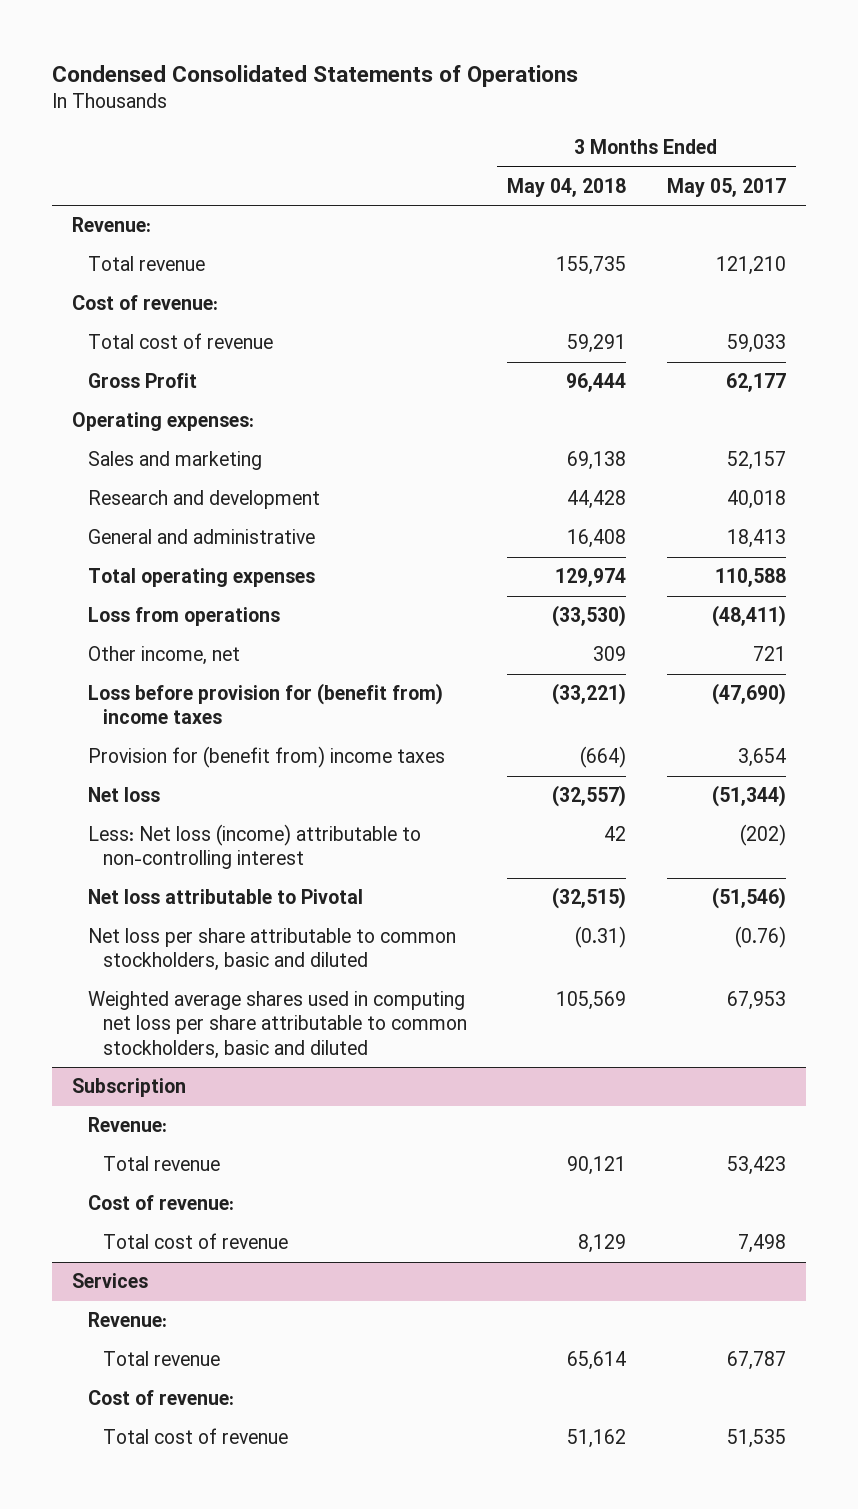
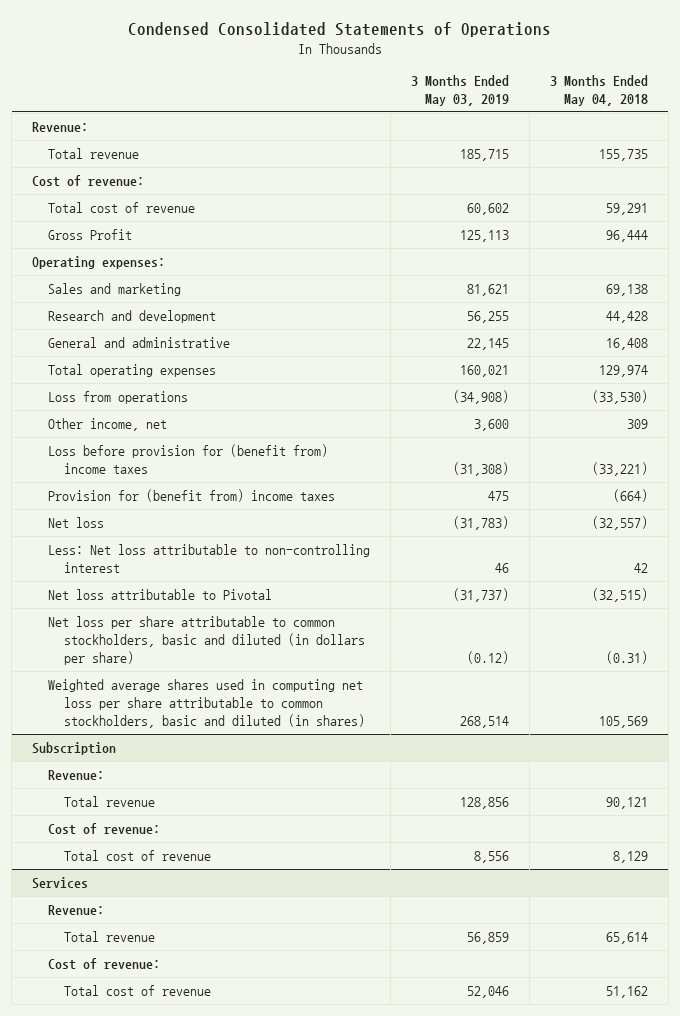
- | 3 Months Ended May 04, 2018 | 3 Months Ended May 05, 2017
+ | 3 Months Ended May 03, 2019 | 3 Months Ended May 04, 2018
- Less: Net loss (income) attributable to non-controlling interest | 42 | (202)
+ Less: Net loss attributable to non-controlling interest | 46 | 42
- Net loss per share attributable to common stockholders, basic and diluted | (0.31) | (0.76)
- Weighted average shares used in computing net loss per share attributable to common stockholders, basic and diluted | 105,569 | 67,953
+ Net loss per share attributable to common stockholders, basic and diluted (in dollars per share) | (0.12) | (0.31)
+ Weighted average shares used in computing net loss per share attributable to common stockholders, basic and diluted (in shares) | 268,514 | 105,569

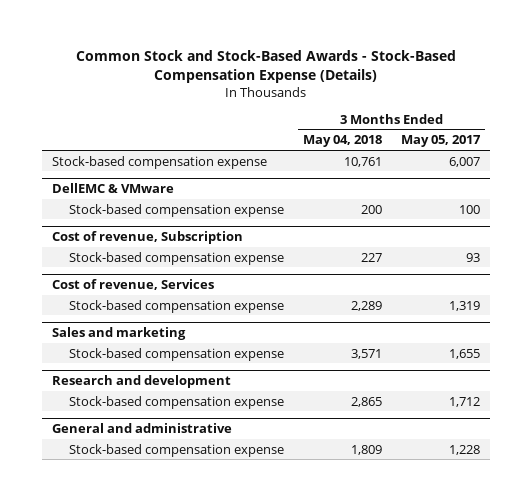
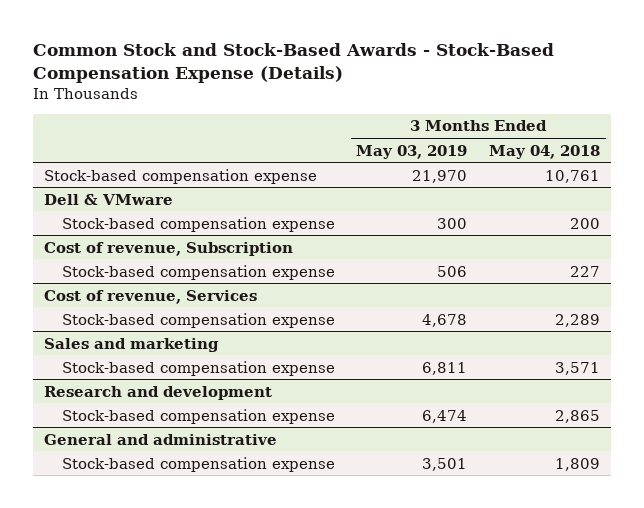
- | 3 Months Ended May 04, 2018 | 3 Months Ended May 05, 2017
+ | 3 Months Ended May 03, 2019 | 3 Months Ended May 04, 2018
- DellEMC & VMware
+ Dell & VMware

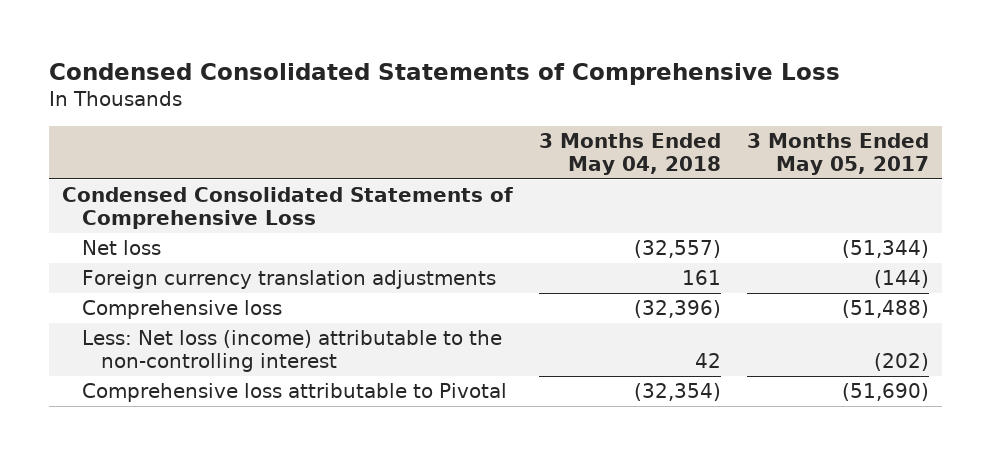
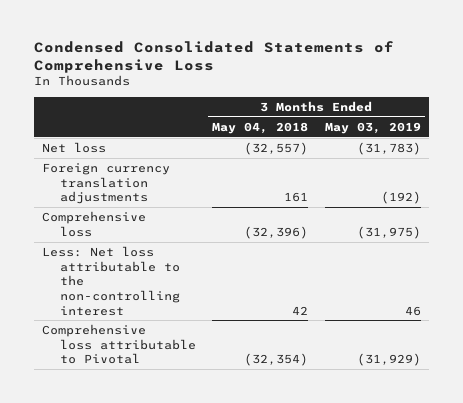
- | 3 Months Ended May 04, 2018 | 3 Months Ended May 05, 2017
+ | 3 Months Ended May 04, 2018 | 3 Months Ended May 03, 2019
- Condensed Consolidated Statements of Comprehensive Loss
- Less: Net loss (income) attributable to the non-controlling interest | 42 | (202)
+ Less: Net loss attributable to the non-controlling interest | 42 | 46

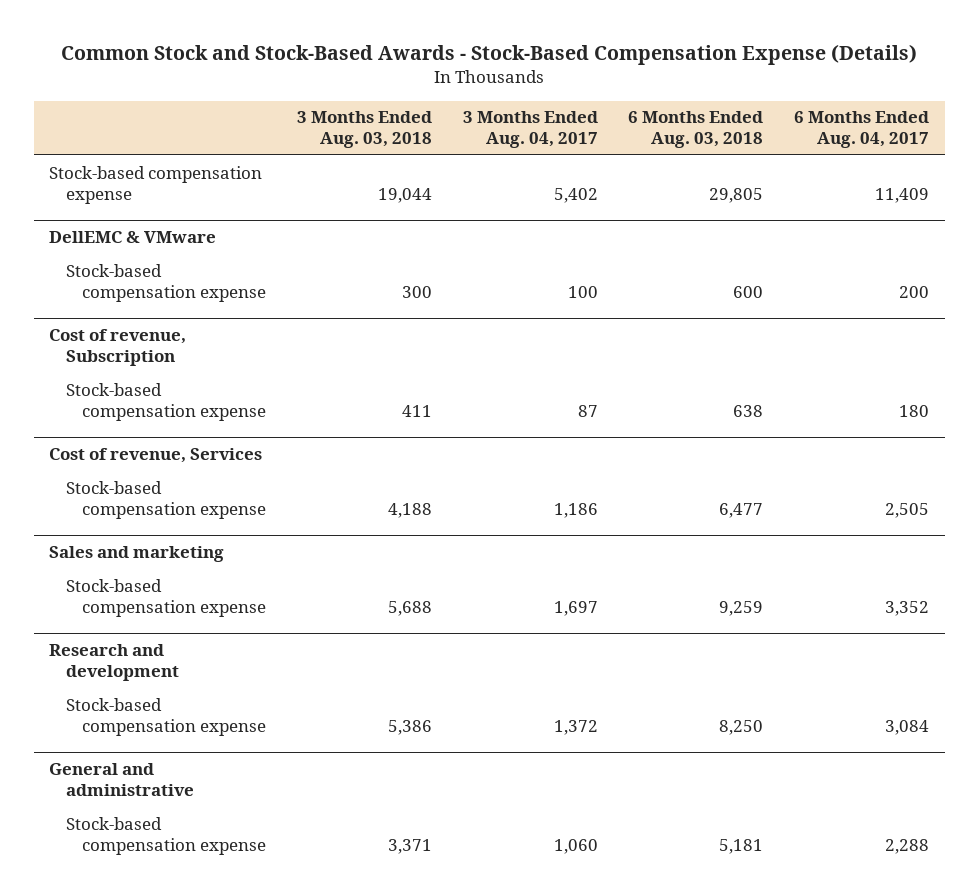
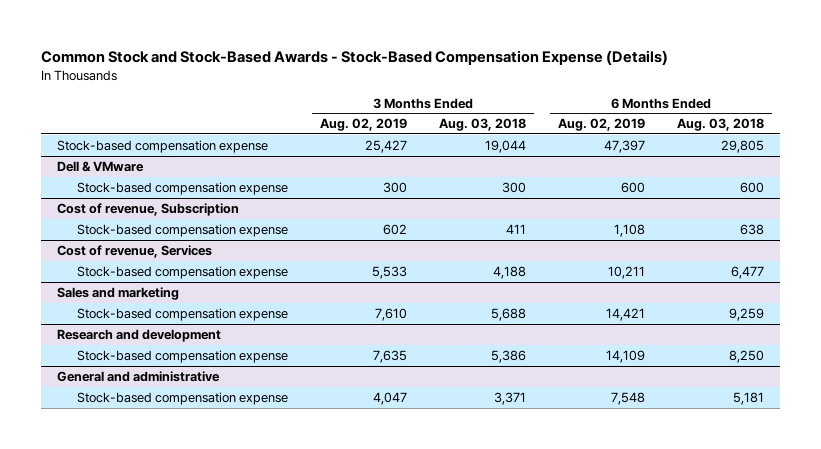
- | 3 Months Ended Aug. 03, 2018 | 3 Months Ended Aug. 04, 2017 | 6 Months Ended Aug. 03, 2018 | 6 Months Ended Aug. 04, 2017
+ | 3 Months Ended Aug. 02, 2019 | 3 Months Ended Aug. 03, 2018 | 6 Months Ended Aug. 02, 2019 | 6 Months Ended Aug. 03, 2018
- DellEMC & VMware
+ Dell & VMware

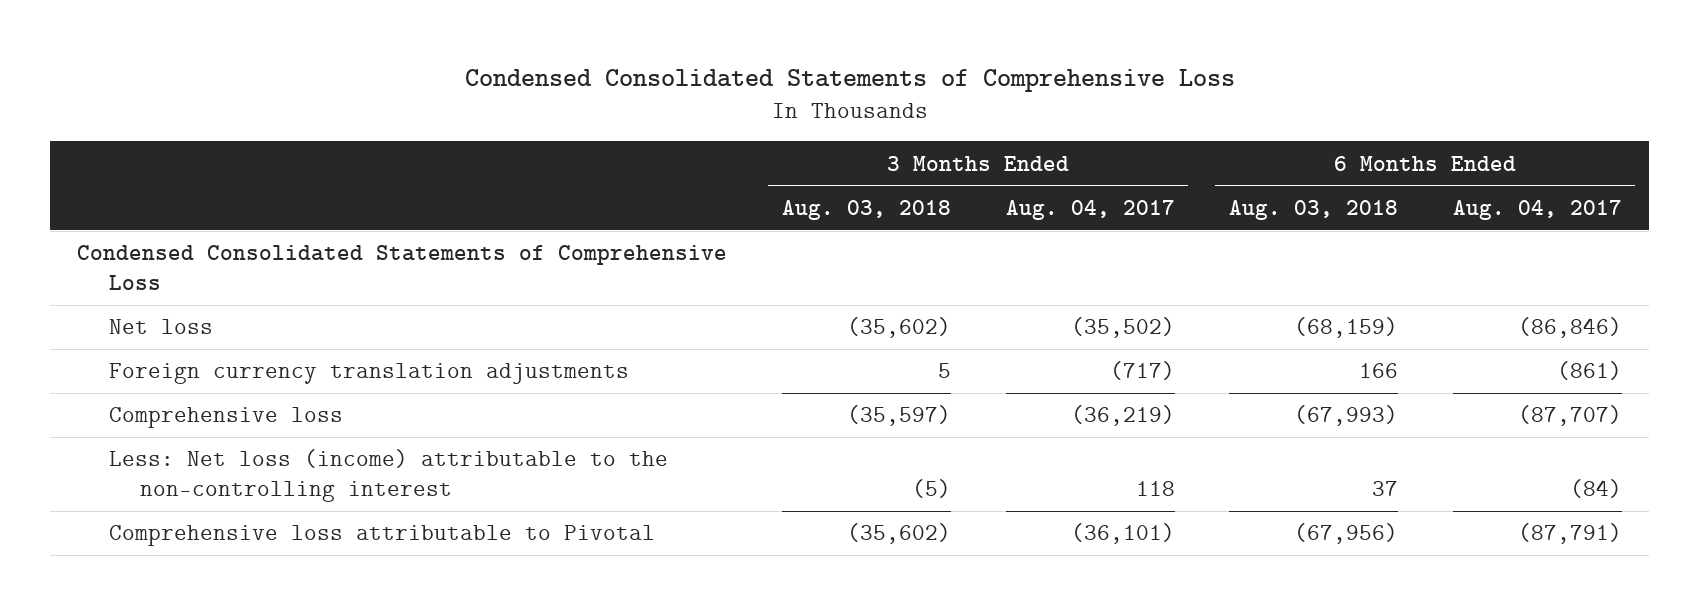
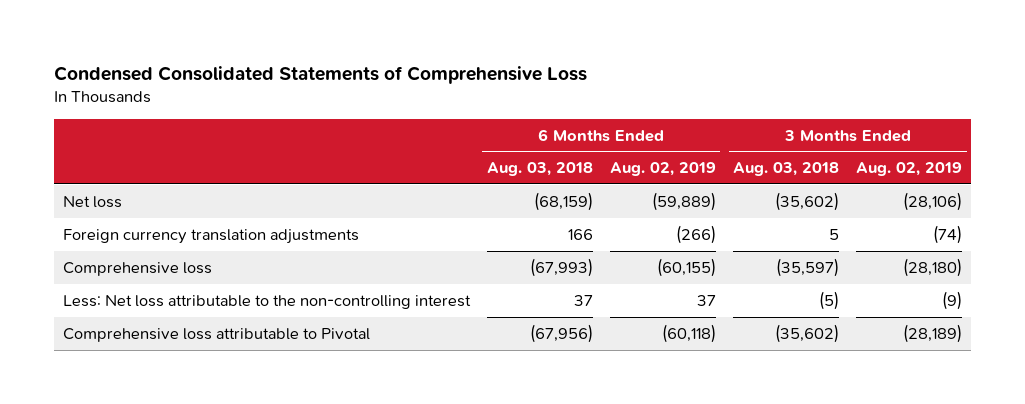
- | 3 Months Ended Aug. 03, 2018 | 3 Months Ended Aug. 04, 2017 | 6 Months Ended Aug. 03, 2018 | 6 Months Ended Aug. 04, 2017
+ | 6 Months Ended Aug. 03, 2018 | 6 Months Ended Aug. 02, 2019 | 3 Months Ended Aug. 03, 2018 | 3 Months Ended Aug. 02, 2019
- Condensed Consolidated Statements of Comprehensive Loss
- Less: Net loss (income) attributable to the non-controlling interest | (5) | 118 | 37 | (84)
+ Less: Net loss attributable to the non-controlling interest | 37 | 37 | (5) | (9)

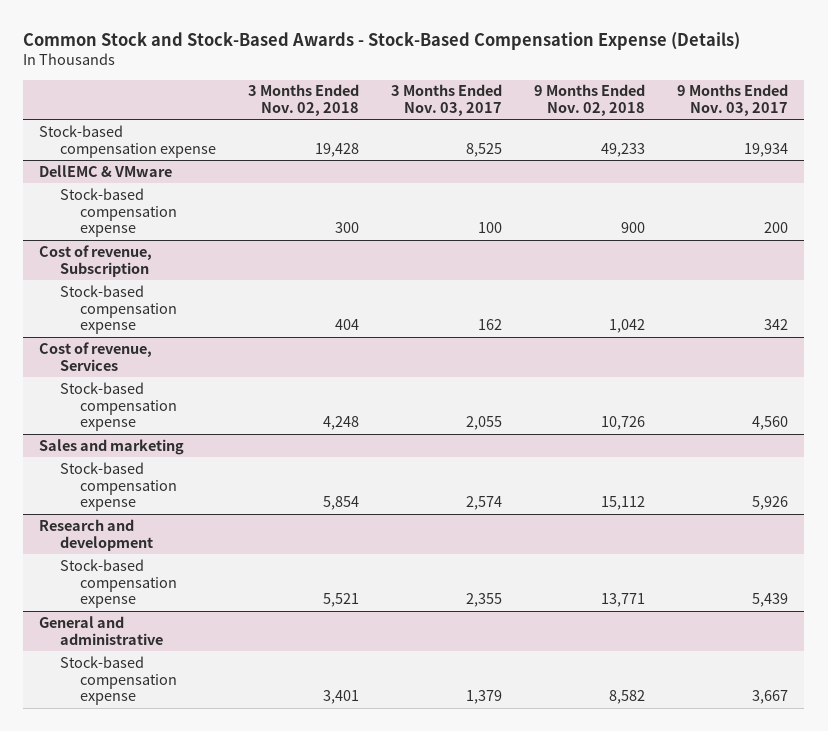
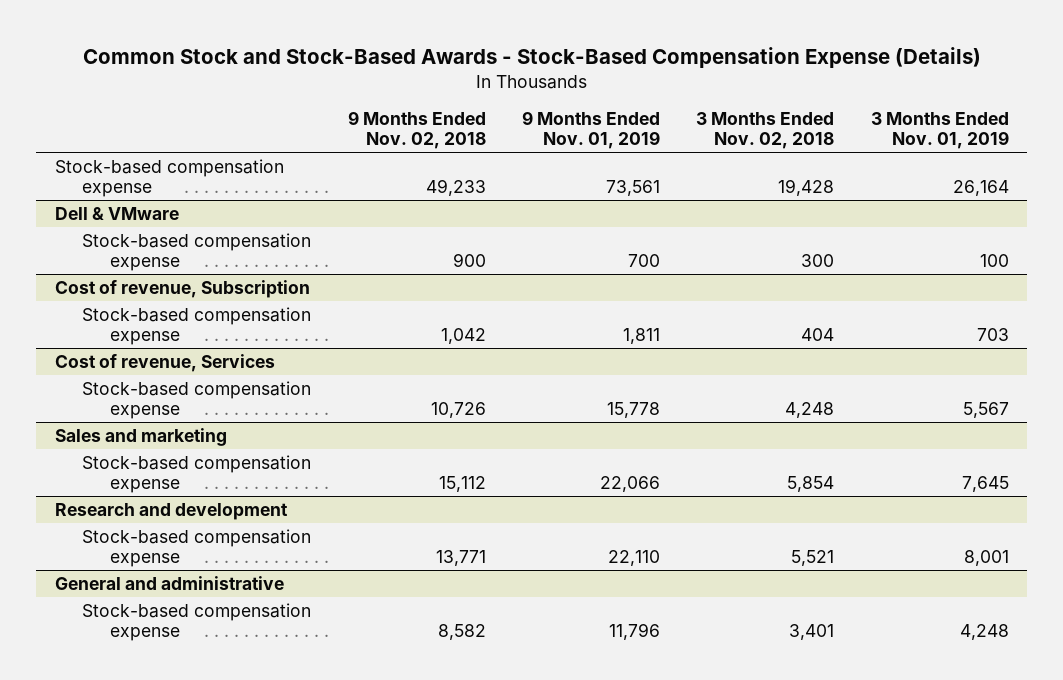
- | 3 Months Ended Nov. 02, 2018 | 3 Months Ended Nov. 03, 2017 | 9 Months Ended Nov. 02, 2018 | 9 Months Ended Nov. 03, 2017
+ | 9 Months Ended Nov. 02, 2018 | 9 Months Ended Nov. 01, 2019 | 3 Months Ended Nov. 02, 2018 | 3 Months Ended Nov. 01, 2019
- DellEMC & VMware
+ Dell & VMware

